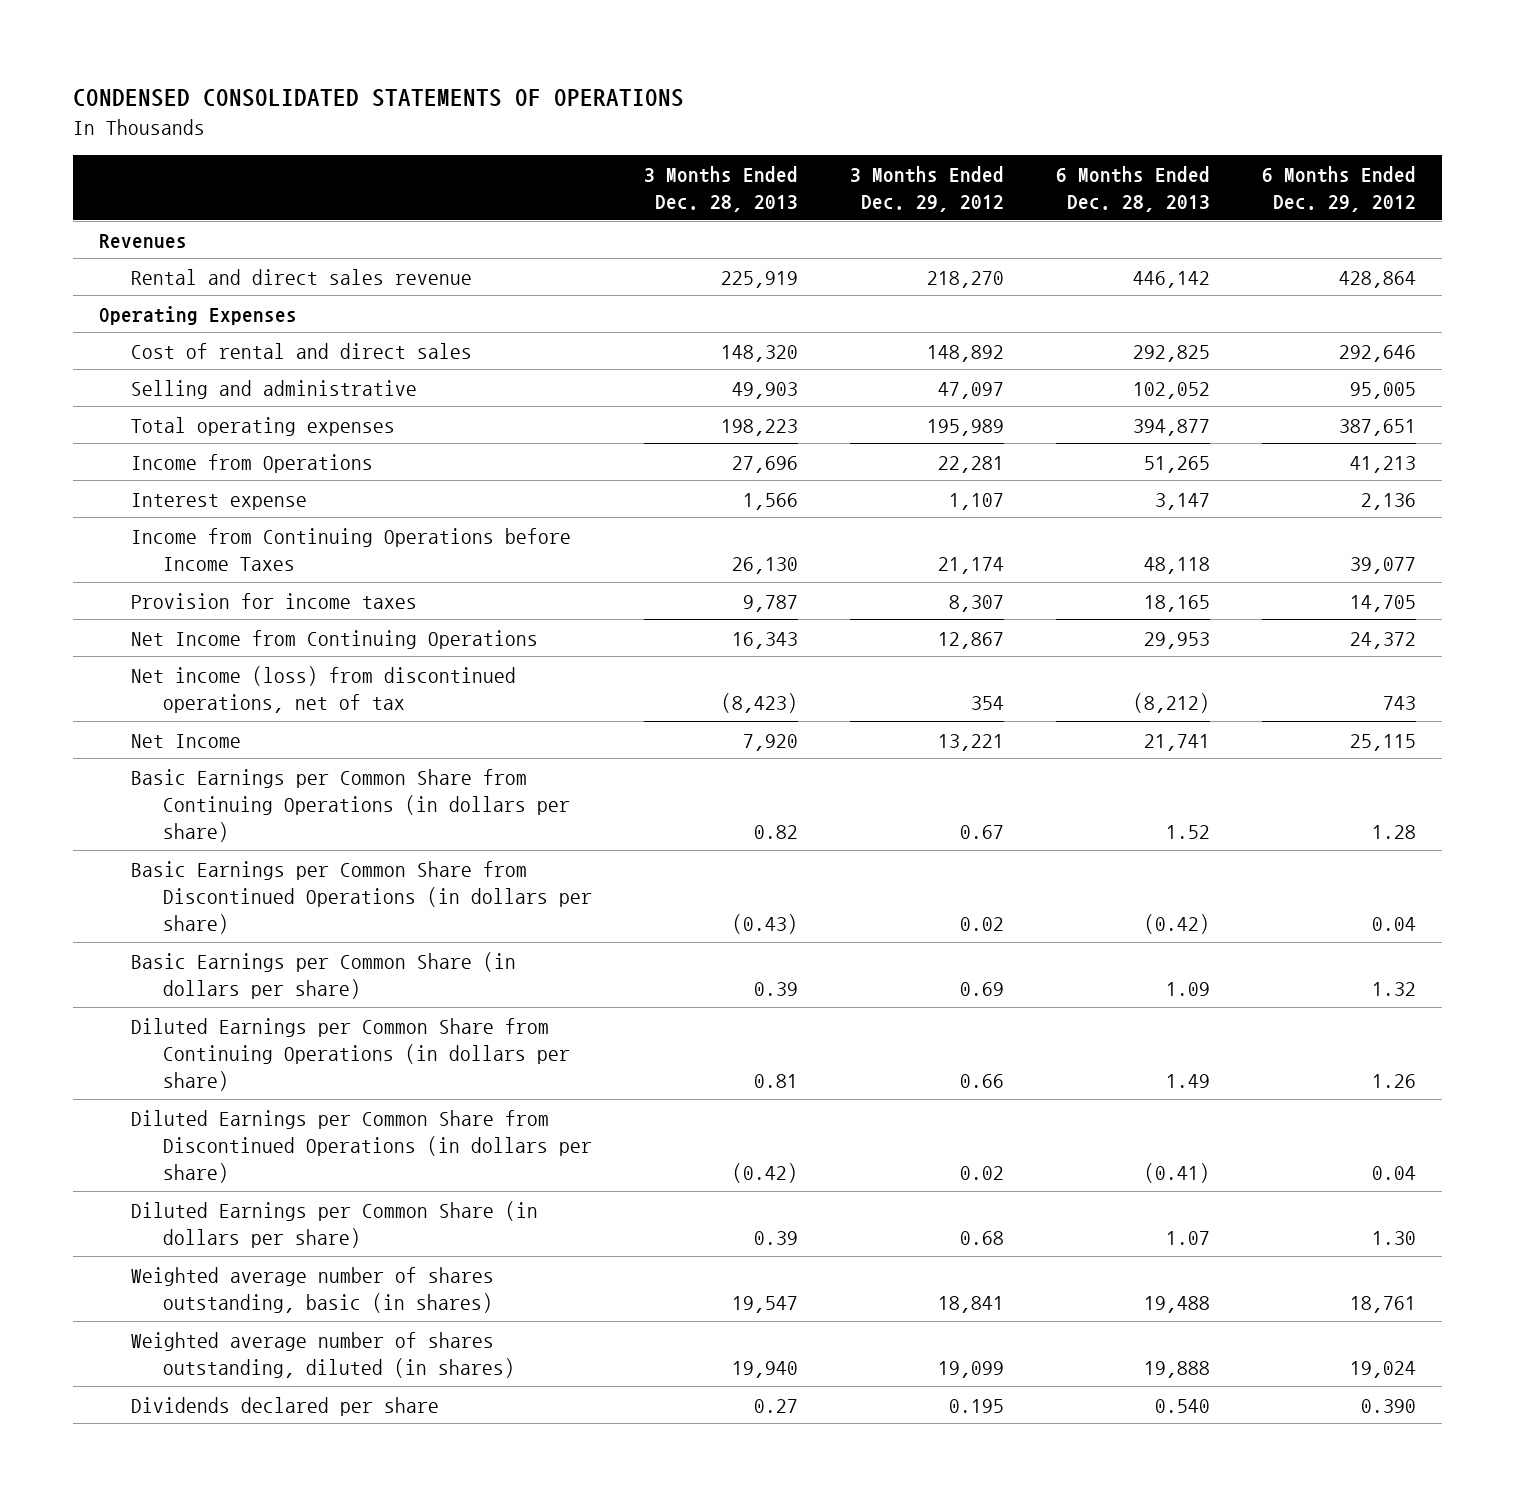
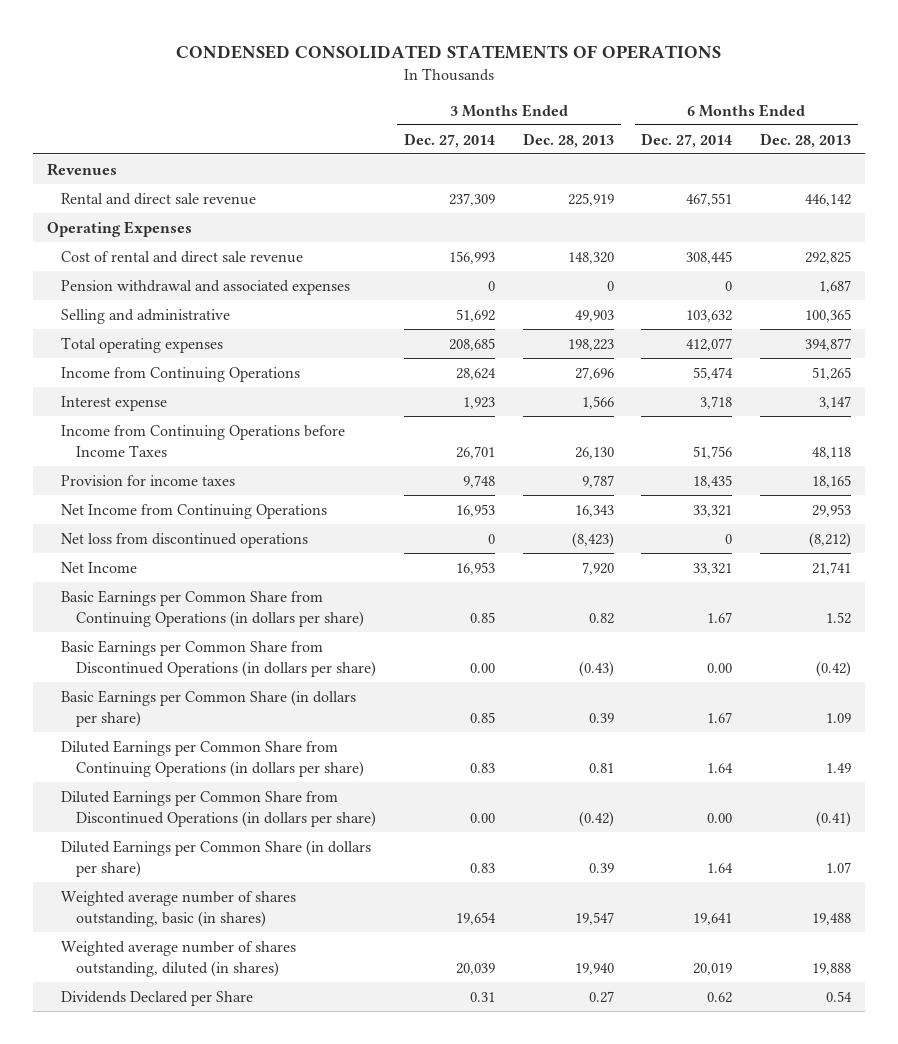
- | 3 Months Ended Dec. 28, 2013 | 3 Months Ended Dec. 29, 2012 | 6 Months Ended Dec. 28, 2013 | 6 Months Ended Dec. 29, 2012
+ | 3 Months Ended Dec. 27, 2014 | 3 Months Ended Dec. 28, 2013 | 6 Months Ended Dec. 27, 2014 | 6 Months Ended Dec. 28, 2013
- Rental and direct sales revenue | 225,919 | 218,270 | 446,142 | 428,864
+ Rental and direct sale revenue | 237,309 | 225,919 | 467,551 | 446,142
- Cost of rental and direct sales | 148,320 | 148,892 | 292,825 | 292,646
- Selling and administrative | 49,903 | 47,097 | 102,052 | 95,005
+ Cost of rental and direct sale revenue | 156,993 | 148,320 | 308,445 | 292,825
+ Pension withdrawal and associated expenses | 0 | 0 | 0 | 1,687
+ Selling and administrative | 51,692 | 49,903 | 103,632 | 100,365
- Income from Operations | 27,696 | 22,281 | 51,265 | 41,213
+ Income from Continuing Operations | 28,624 | 27,696 | 55,474 | 51,265
- Net income (loss) from discontinued operations, net of tax | (8,423) | 354 | (8,212) | 743
+ Net loss from discontinued operations | 0 | (8,423) | 0 | (8,212)
- Dividends declared per share | 0.27 | 0.195 | 0.540 | 0.390
+ Dividends Declared per Share | 0.31 | 0.27 | 0.62 | 0.54

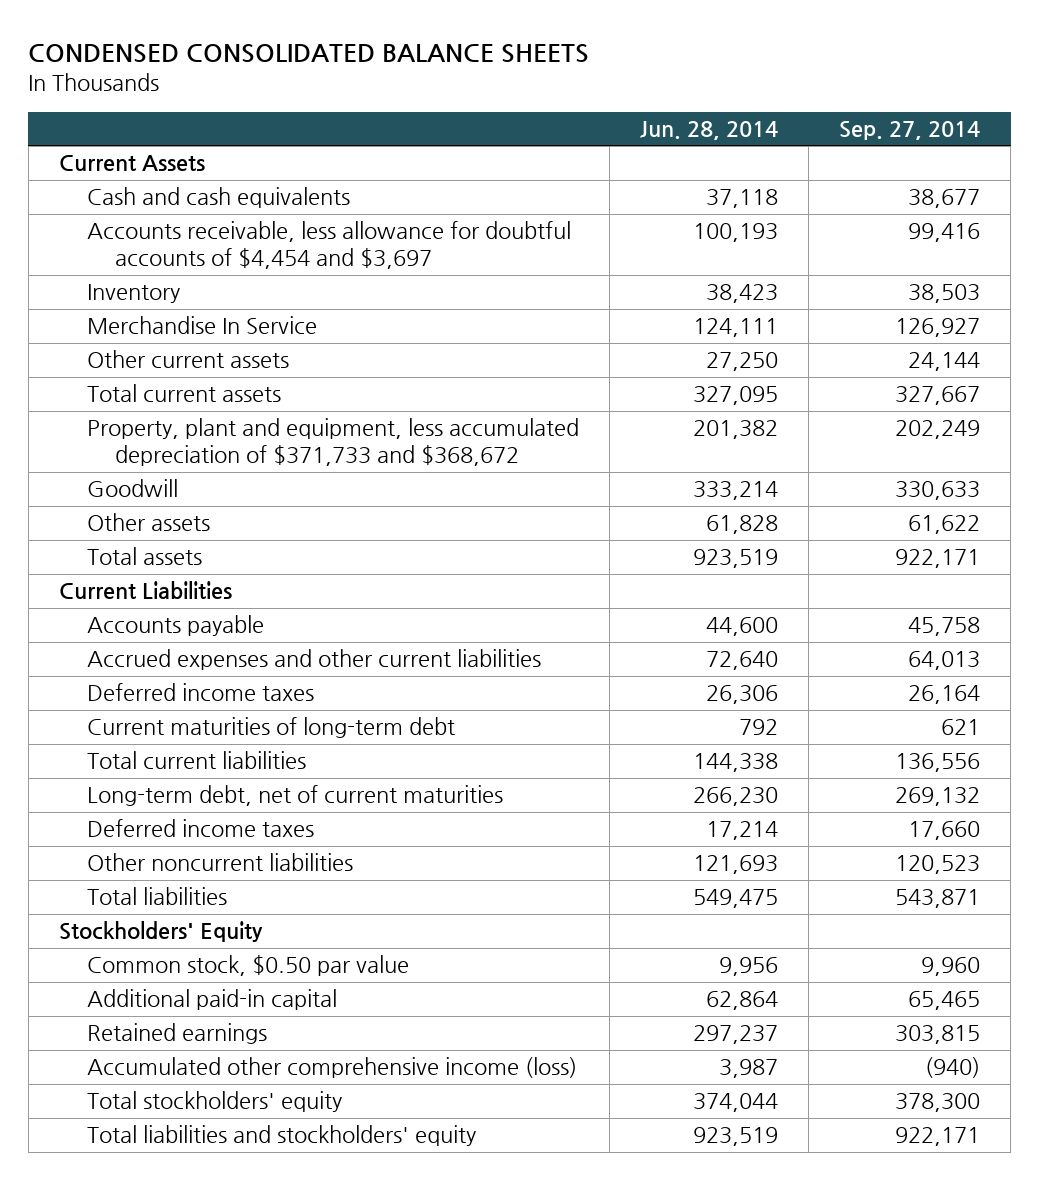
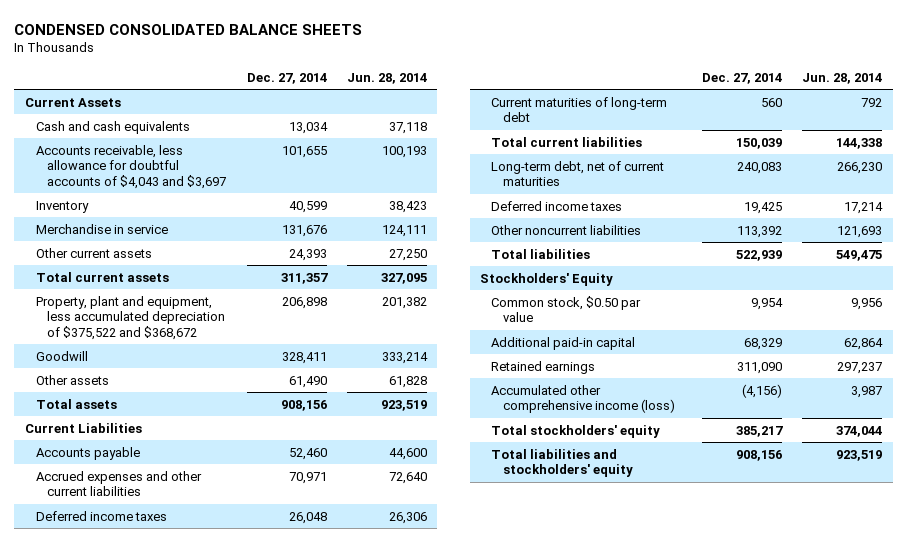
- | Jun. 28, 2014 | Sep. 27, 2014
+ | Dec. 27, 2014 | Jun. 28, 2014
- Accounts receivable, less allowance for doubtful accounts of $4,454 and $3,697 | 100,193 | 99,416
+ Accounts receivable, less allowance for doubtful accounts of $4,043 and $3,697 | 101,655 | 100,193
- Merchandise In Service | 124,111 | 126,927
+ Merchandise in service | 131,676 | 124,111
- Property, plant and equipment, less accumulated depreciation of $371,733 and $368,672 | 201,382 | 202,249
+ Property, plant and equipment, less accumulated depreciation of $375,522 and $368,672 | 206,898 | 201,382

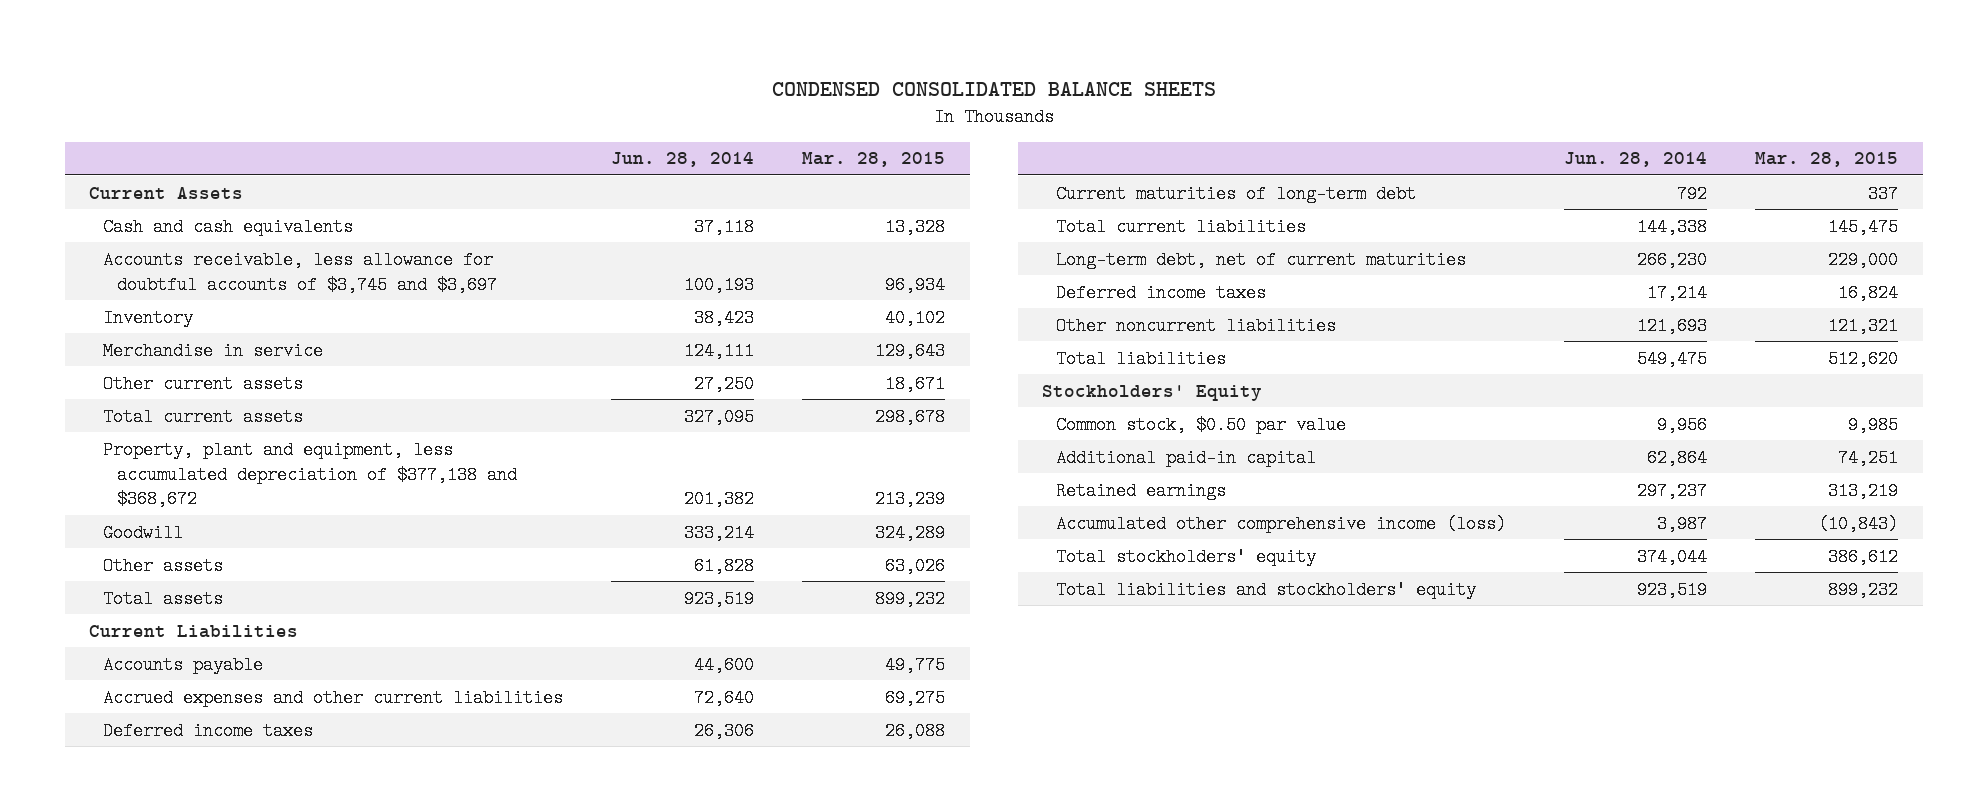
- | Dec. 27, 2014 | Jun. 28, 2014
+ | Jun. 28, 2014 | Mar. 28, 2015
- Accounts receivable, less allowance for doubtful accounts of $4,043 and $3,697 | 101,655 | 100,193
+ Accounts receivable, less allowance for doubtful accounts of $3,745 and $3,697 | 100,193 | 96,934
- Property, plant and equipment, less accumulated depreciation of $375,522 and $368,672 | 206,898 | 201,382
+ Property, plant and equipment, less accumulated depreciation of $377,138 and $368,672 | 201,382 | 213,239

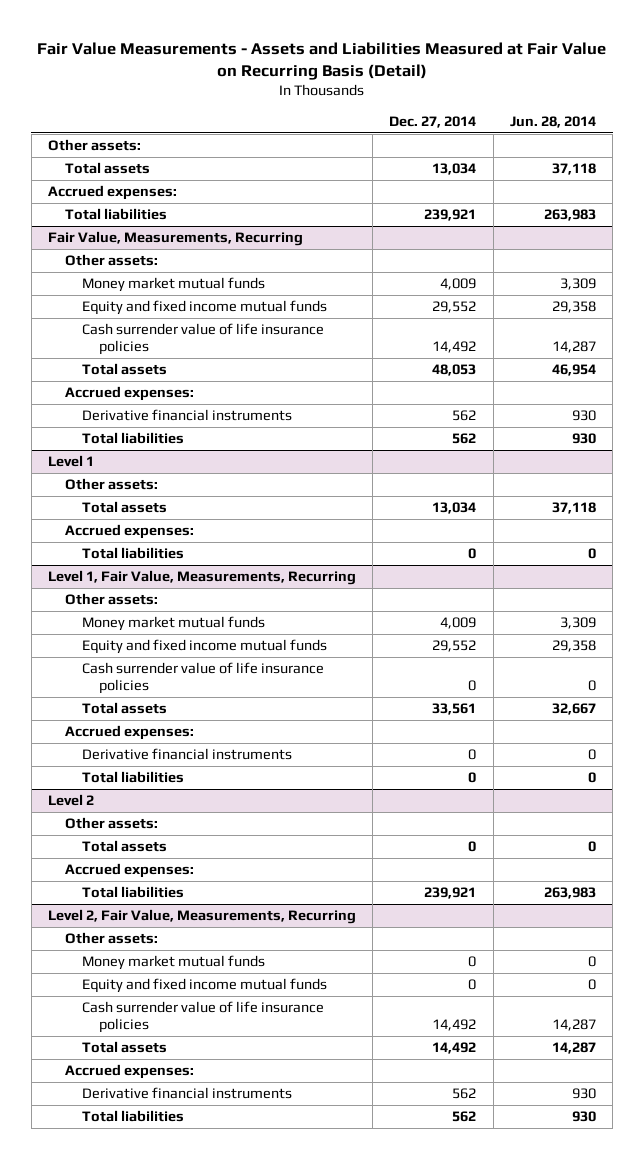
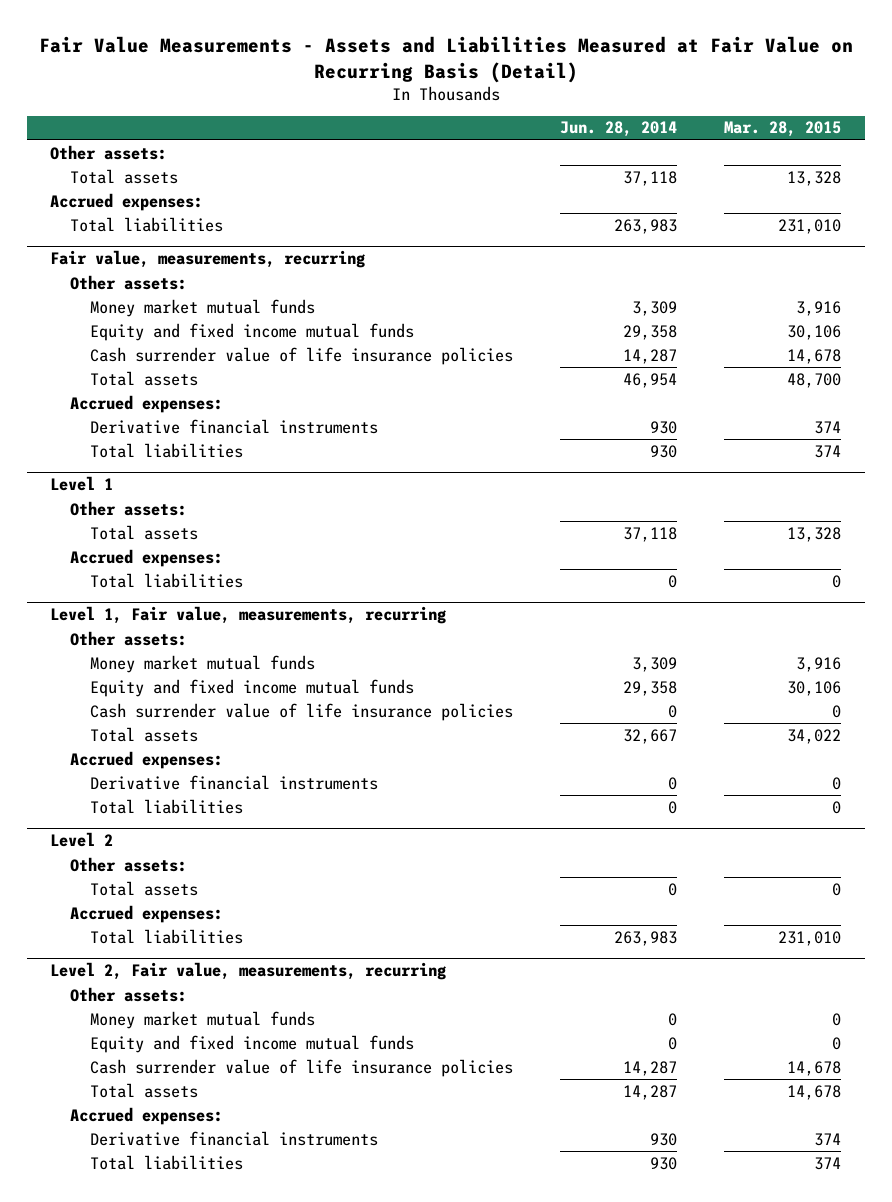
- | Dec. 27, 2014 | Jun. 28, 2014
+ | Jun. 28, 2014 | Mar. 28, 2015
- Fair Value, Measurements, Recurring
+ Fair value, measurements, recurring
- Level 1, Fair Value, Measurements, Recurring
+ Level 1, Fair value, measurements, recurring
- Level 2, Fair Value, Measurements, Recurring
+ Level 2, Fair value, measurements, recurring

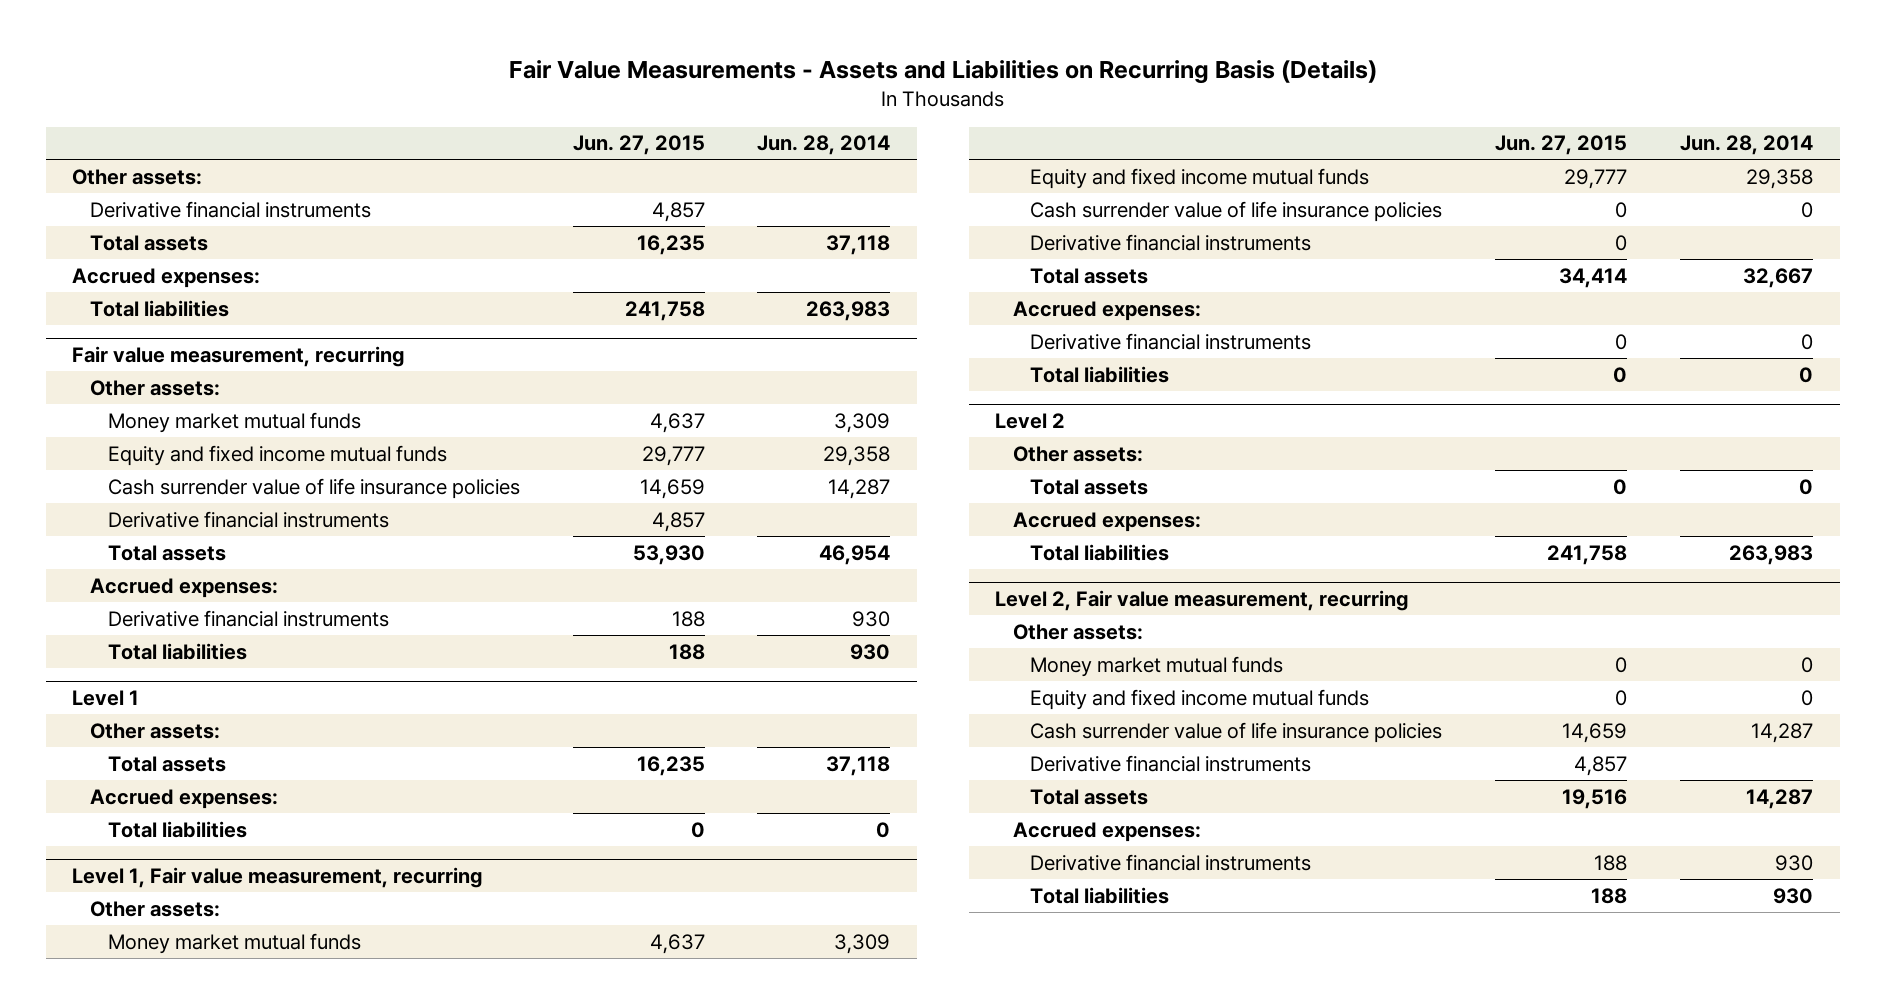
- Fair Value Measurements - Assets and Liabilities Measured at Fair Value on Recurring Basis (Detail)
+ Fair Value Measurements - Assets and Liabilities on Recurring Basis (Details)
- | Jun. 28, 2014 | Mar. 28, 2015
+ | Jun. 27, 2015 | Jun. 28, 2014
+ Derivative financial instruments | 4,857 |
- Fair value, measurements, recurring
+ Fair value measurement, recurring
+ Derivative financial instruments | 4,857 |
- Level 1, Fair value, measurements, recurring
+ Level 1, Fair value measurement, recurring
+ Derivative financial instruments | 0 |
- Level 2, Fair value, measurements, recurring
+ Level 2, Fair value measurement, recurring
+ Derivative financial instruments | 4,857 |

